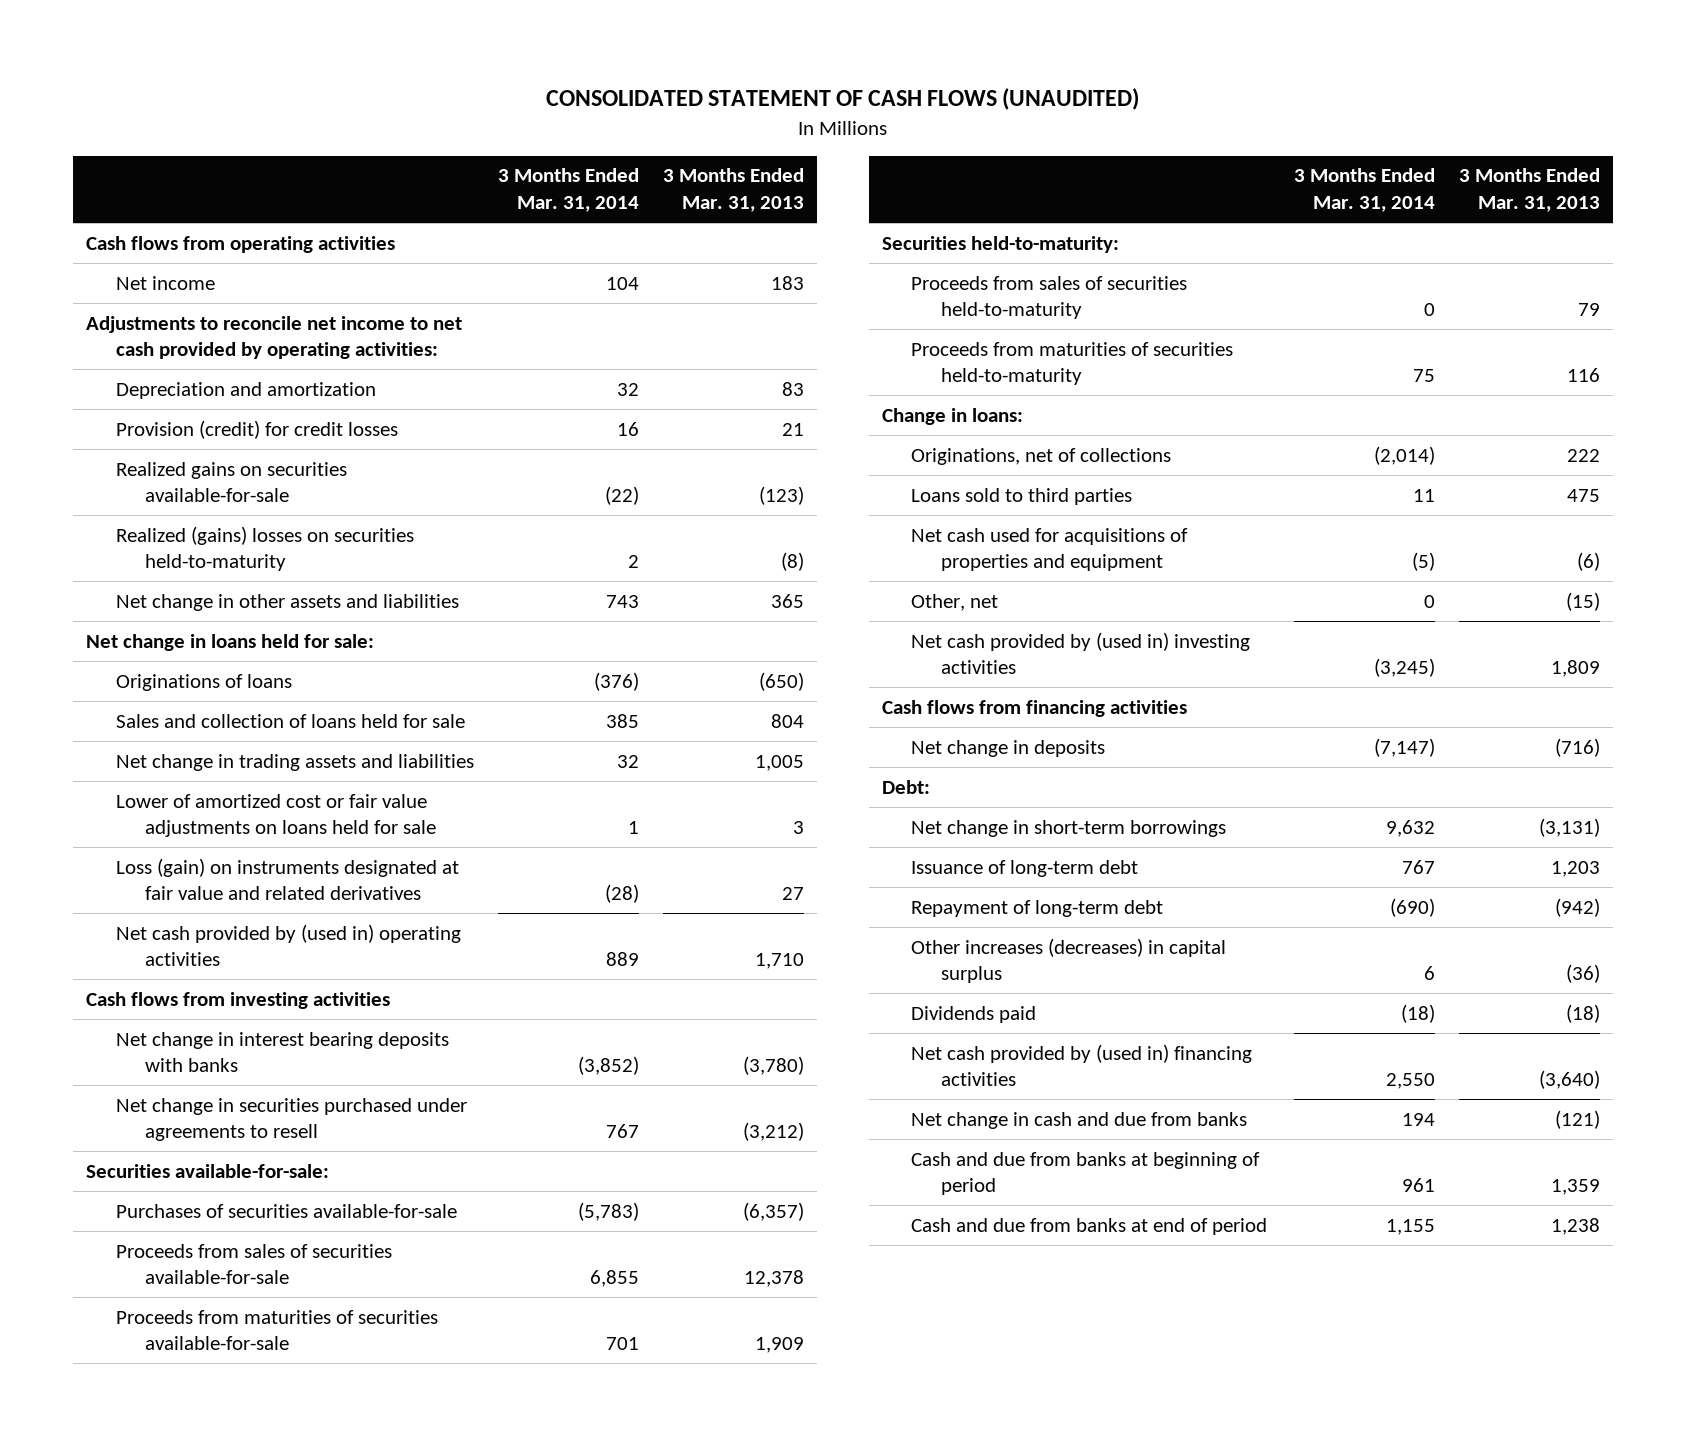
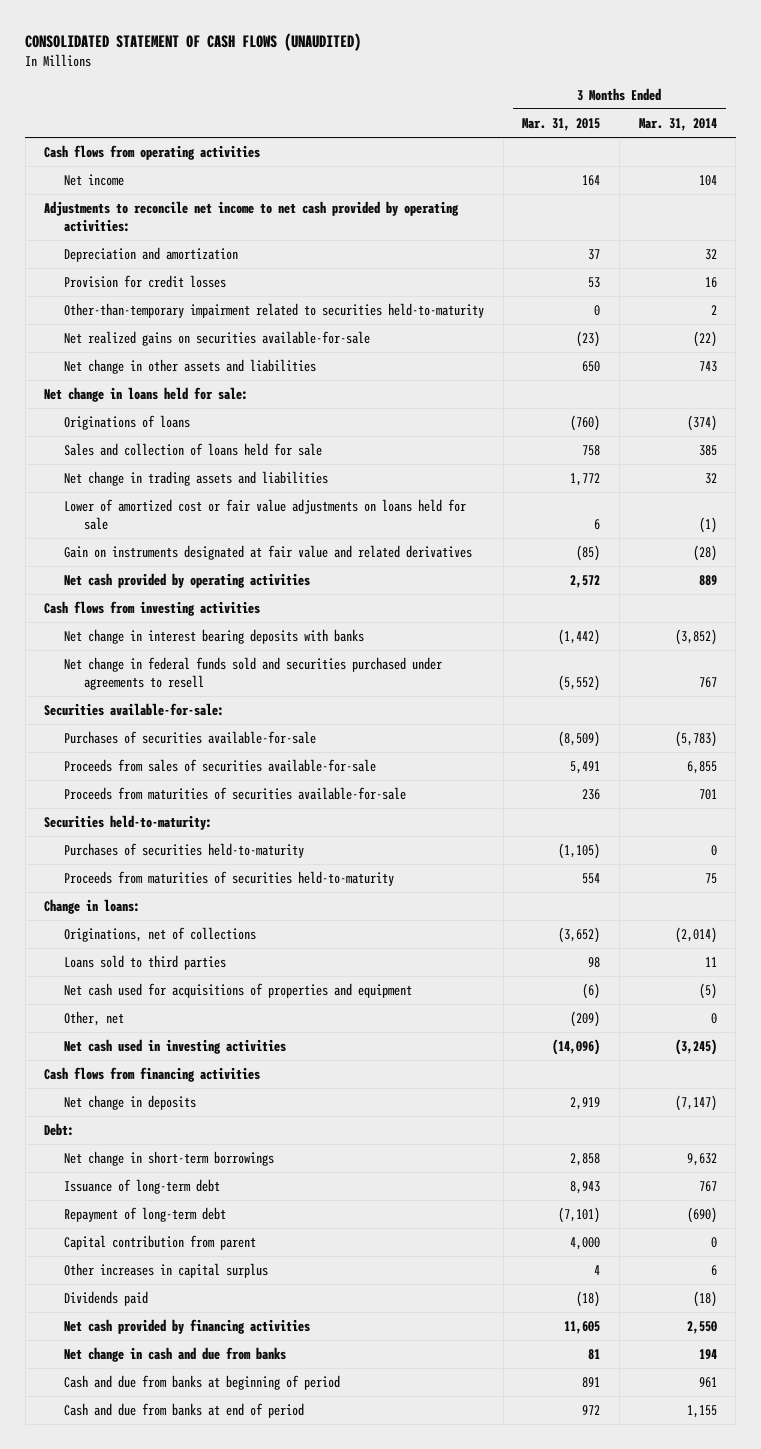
- | 3 Months Ended Mar. 31, 2014 | 3 Months Ended Mar. 31, 2013
+ | 3 Months Ended Mar. 31, 2015 | 3 Months Ended Mar. 31, 2014
- Provision (credit) for credit losses | 16 | 21
- Realized gains on securities available-for-sale | (22) | (123)
- Realized (gains) losses on securities held-to-maturity | 2 | (8)
+ Provision for credit losses | 53 | 16
+ Other-than-temporary impairment related to securities held-to-maturity | 0 | 2
+ Net realized gains on securities available-for-sale | (23) | (22)
- Originations of loans | (376) | (650)
+ Originations of loans | (760) | (374)
- Lower of amortized cost or fair value adjustments on loans held for sale | 1 | 3
- Loss (gain) on instruments designated at fair value and related derivatives | (28) | 27
- Net cash provided by (used in) operating activities | 889 | 1,710
+ Lower of amortized cost or fair value adjustments on loans held for sale | 6 | (1)
+ Gain on instruments designated at fair value and related derivatives | (85) | (28)
+ Net cash provided by operating activities | 2,572 | 889
- Net change in securities purchased under agreements to resell | 767 | (3,212)
+ Net change in federal funds sold and securities purchased under agreements to resell | (5,552) | 767
- Proceeds from sales of securities held-to-maturity | 0 | 79
+ Purchases of securities held-to-maturity | (1,105) | 0
- Net cash provided by (used in) investing activities | (3,245) | 1,809
+ Net cash used in investing activities | (14,096) | (3,245)
- Other increases (decreases) in capital surplus | 6 | (36)
+ Capital contribution from parent | 4,000 | 0
+ Other increases in capital surplus | 4 | 6
- Net cash provided by (used in) financing activities | 2,550 | (3,640)
+ Net cash provided by financing activities | 11,605 | 2,550

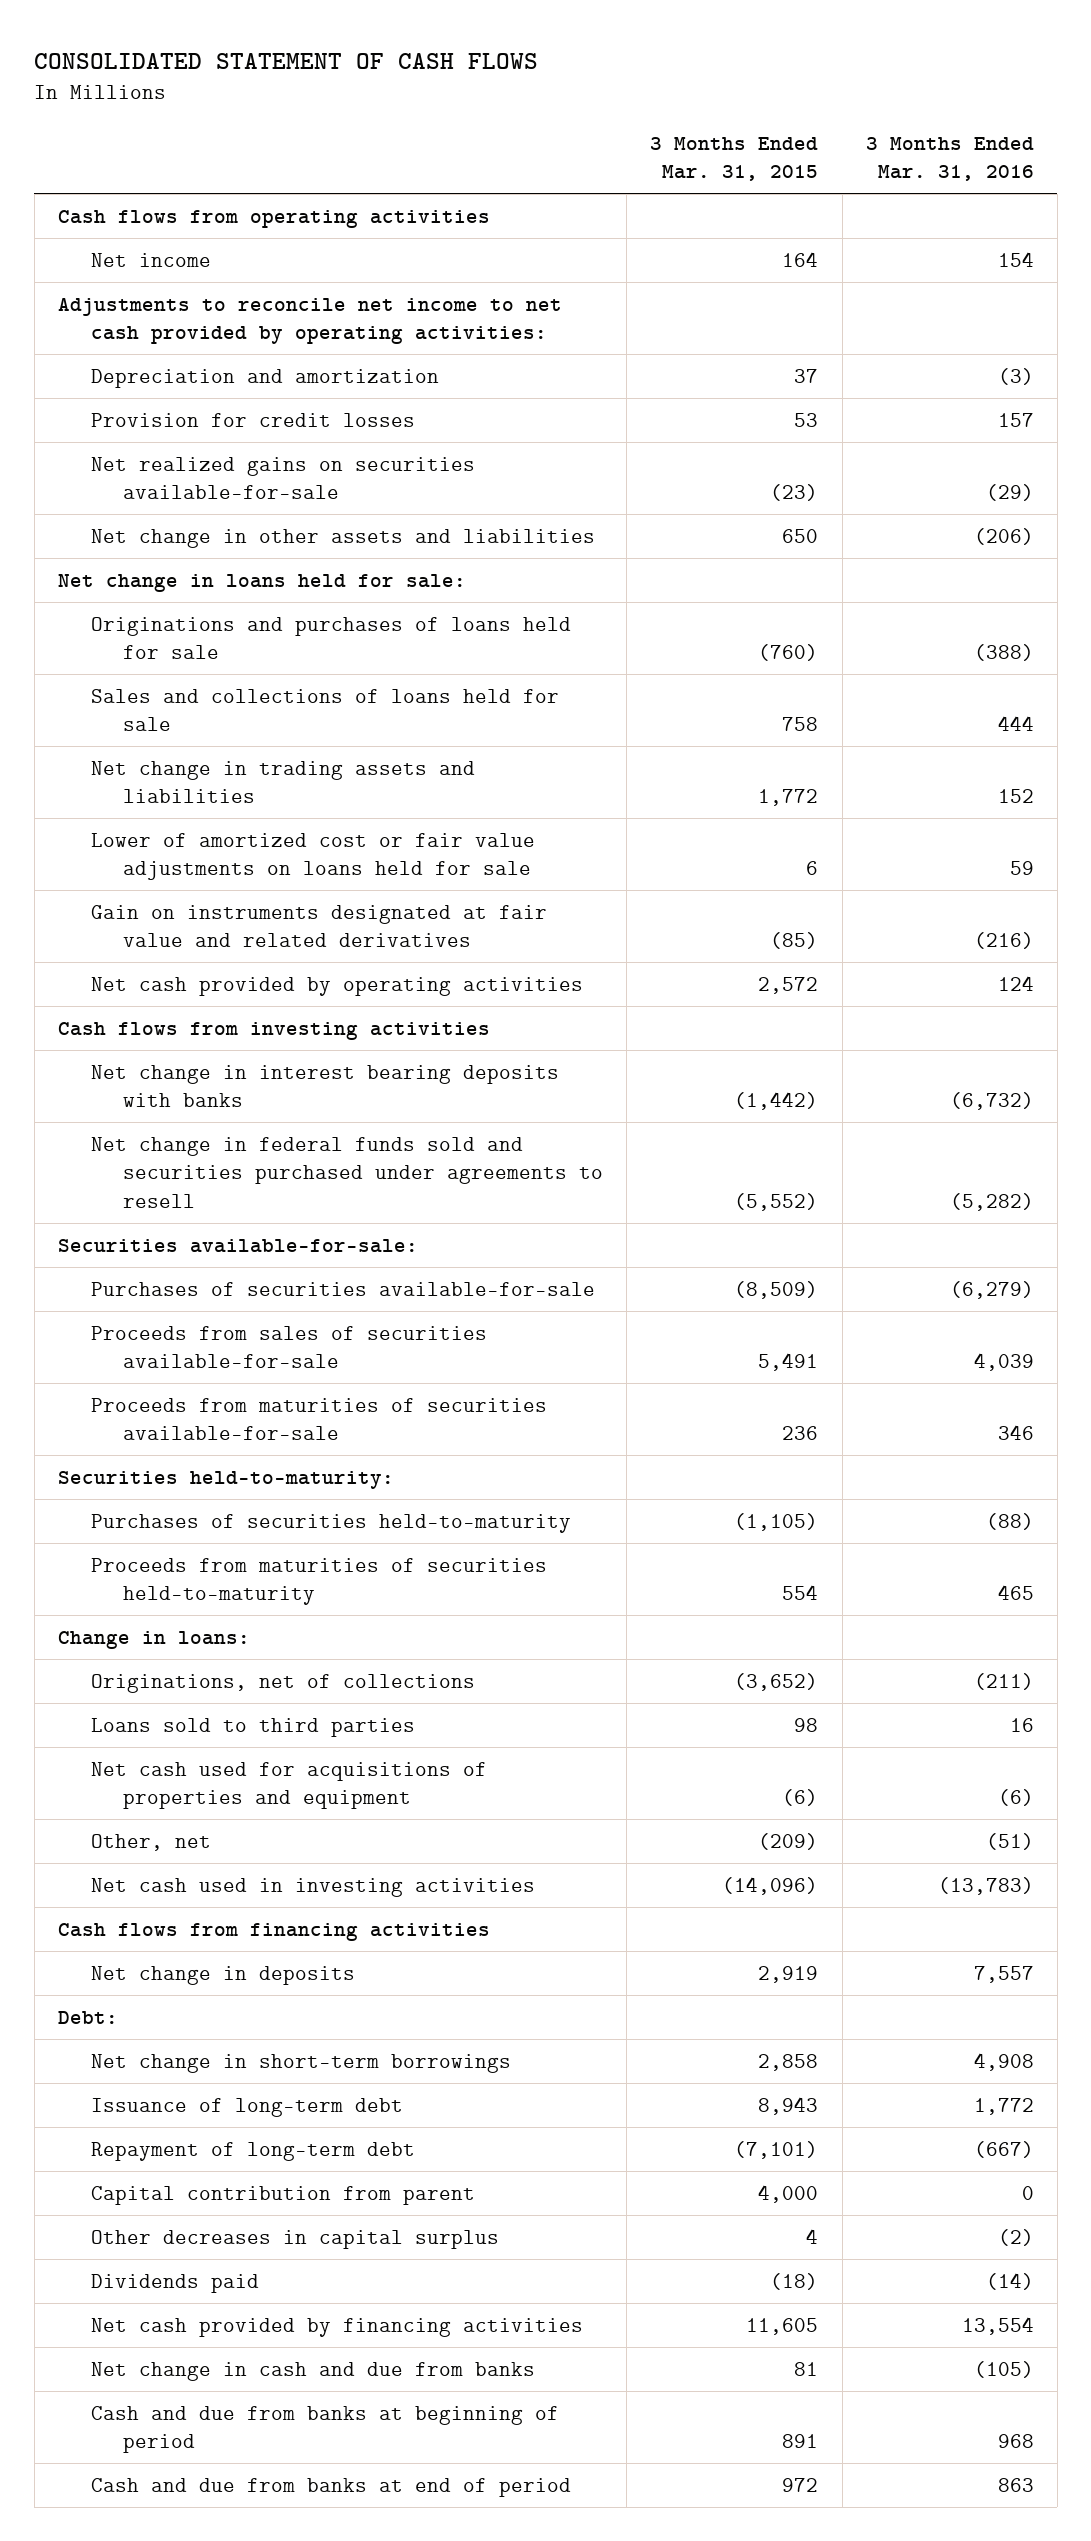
- CONSOLIDATED STATEMENT OF CASH FLOWS (UNAUDITED)
+ CONSOLIDATED STATEMENT OF CASH FLOWS
- | 3 Months Ended Mar. 31, 2015 | 3 Months Ended Mar. 31, 2014
+ | 3 Months Ended Mar. 31, 2015 | 3 Months Ended Mar. 31, 2016
- Other-than-temporary impairment related to securities held-to-maturity | 0 | 2
- Originations of loans | (760) | (374)
- Sales and collection of loans held for sale | 758 | 385
+ Originations and purchases of loans held for sale | (760) | (388)
+ Sales and collections of loans held for sale | 758 | 444
- Other increases in capital surplus | 4 | 6
+ Other decreases in capital surplus | 4 | (2)

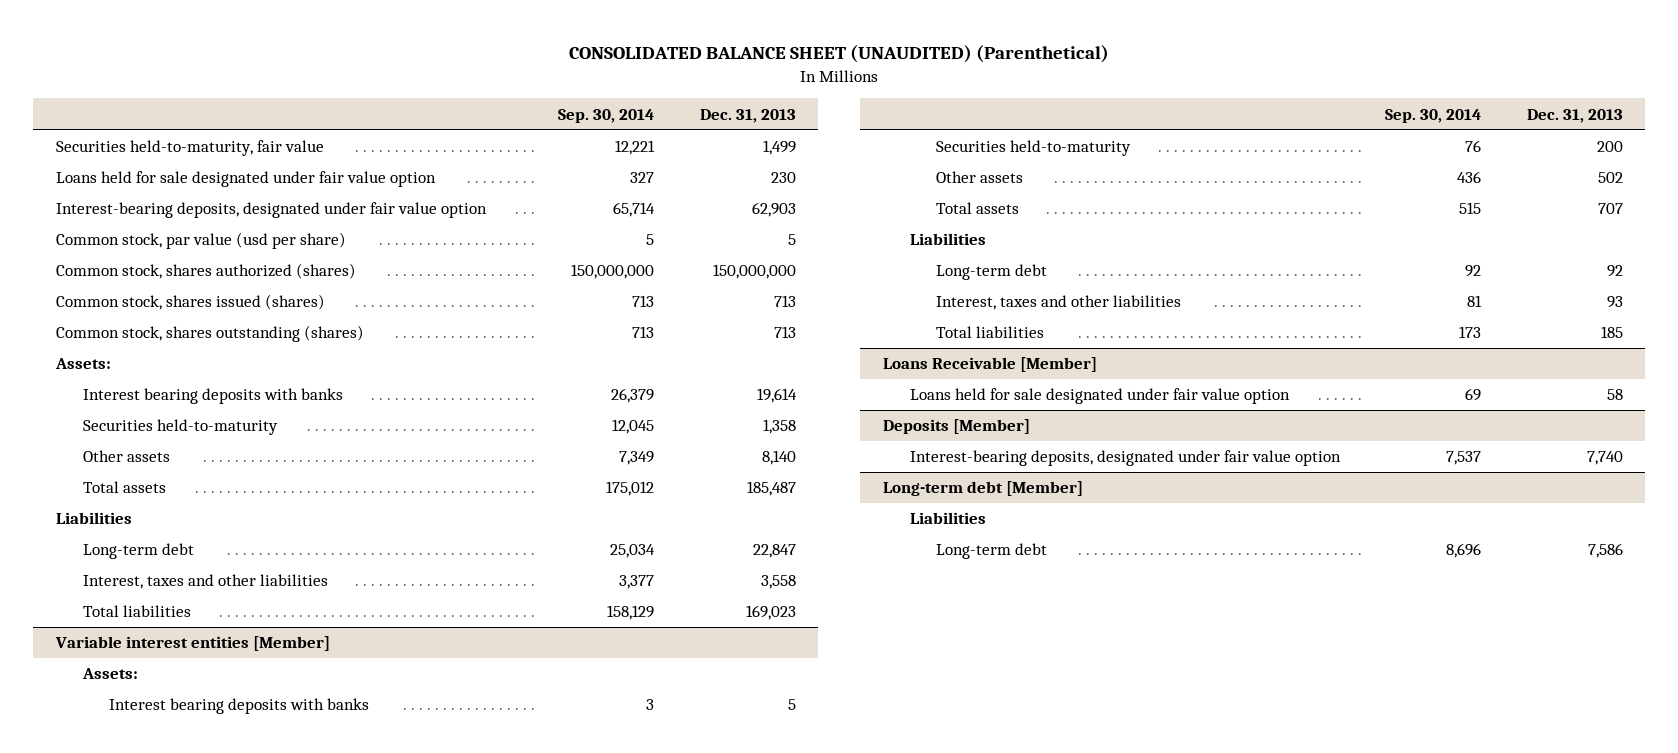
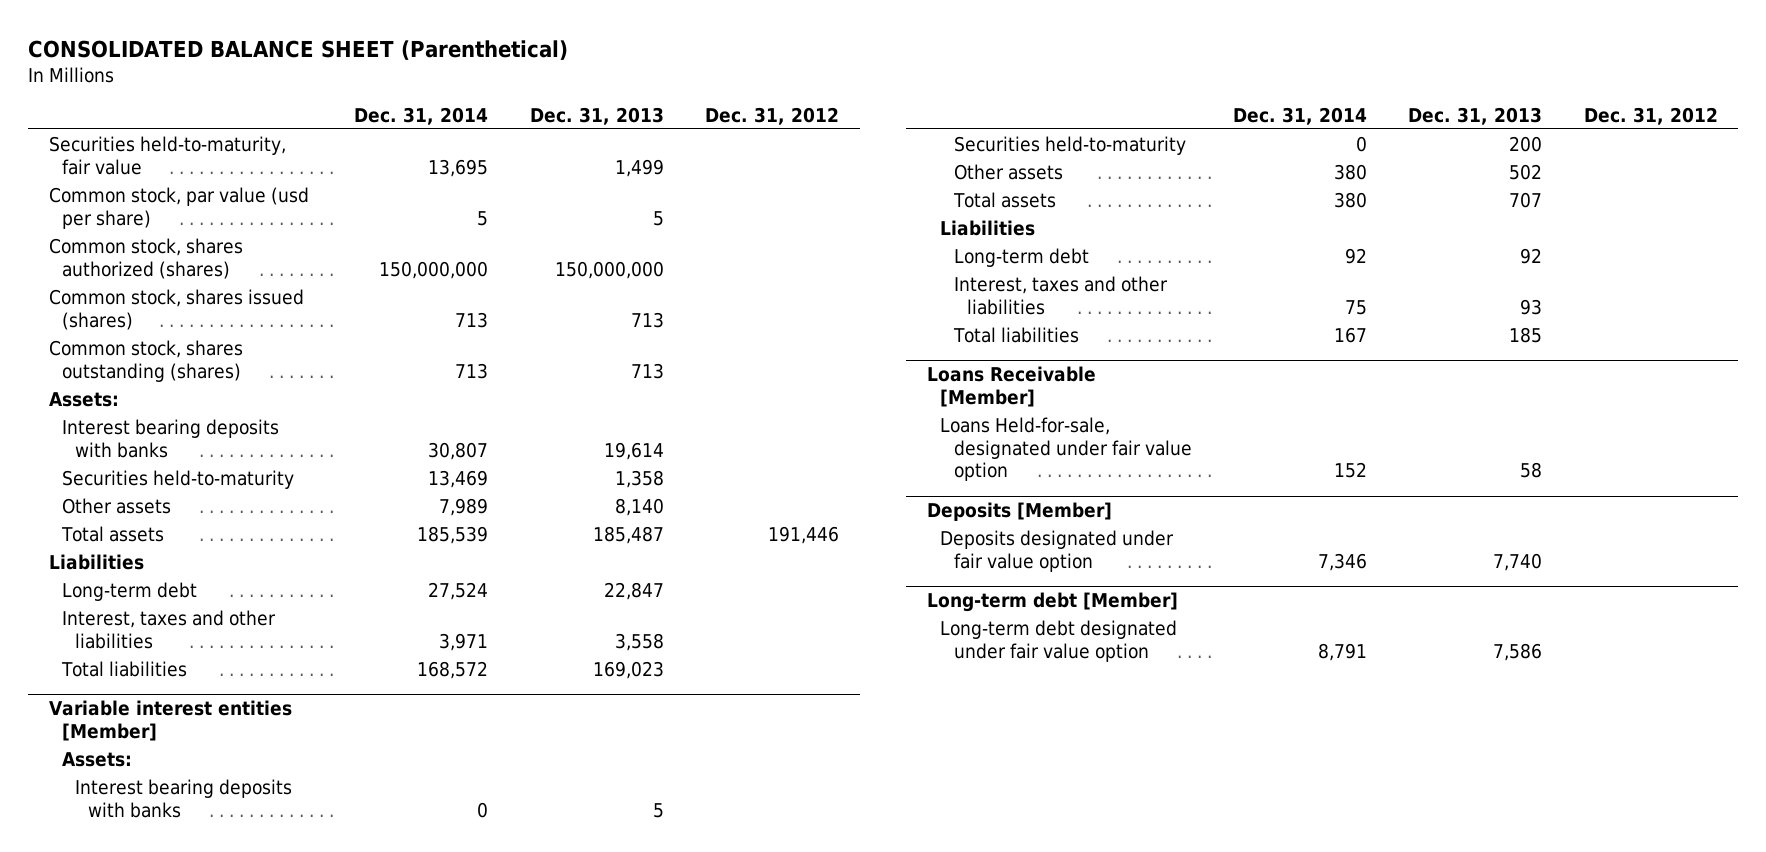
- CONSOLIDATED BALANCE SHEET (UNAUDITED) (Parenthetical)
+ CONSOLIDATED BALANCE SHEET (Parenthetical)
- | Sep. 30, 2014 | Dec. 31, 2013
+ | Dec. 31, 2014 | Dec. 31, 2013 | Dec. 31, 2012
- Loans held for sale designated under fair value option | 327 | 230
- Interest-bearing deposits, designated under fair value option | 65,714 | 62,903
@ Loans Receivable [Member]
- Loans held for sale designated under fair value option | 69 | 58
+ Loans Held-for-sale, designated under fair value option | 152 | 58 |
@ Deposits [Member]
- Interest-bearing deposits, designated under fair value option | 7,537 | 7,740
+ Deposits designated under fair value option | 7,346 | 7,740 |
@ Long-term debt [Member]
- Liabilities
- Long-term debt | 8,696 | 7,586
+ Long-term debt designated under fair value option | 8,791 | 7,586 |

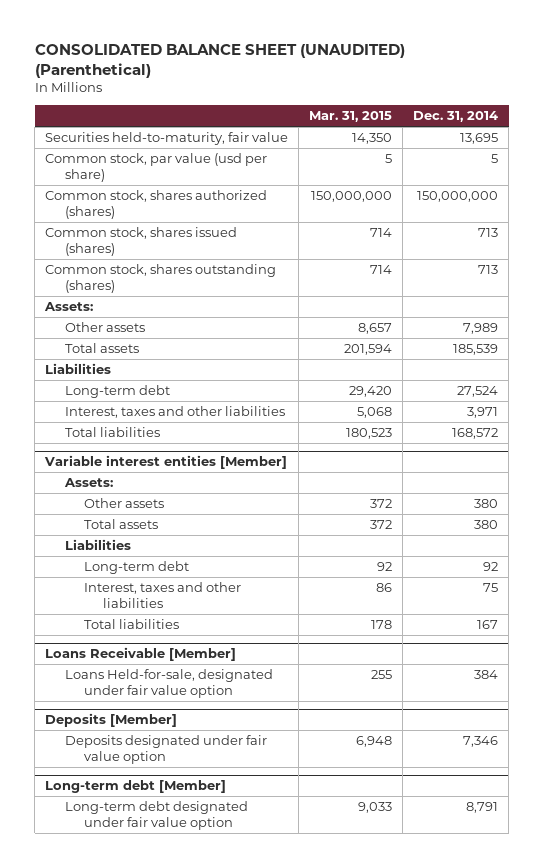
- CONSOLIDATED BALANCE SHEET (Parenthetical)
+ CONSOLIDATED BALANCE SHEET (UNAUDITED) (Parenthetical)
- | Dec. 31, 2014 | Dec. 31, 2013 | Dec. 31, 2012
+ | Mar. 31, 2015 | Dec. 31, 2014
- Interest bearing deposits with banks | 30,807 | 19,614 |
- Securities held-to-maturity | 13,469 | 1,358 |
@ Variable interest entities [Member]
- Interest bearing deposits with banks | 0 | 5 |
- Securities held-to-maturity | 0 | 200 |
@ Loans Receivable [Member]
- Loans Held-for-sale, designated under fair value option | 152 | 58 |
+ Loans Held-for-sale, designated under fair value option | 255 | 384

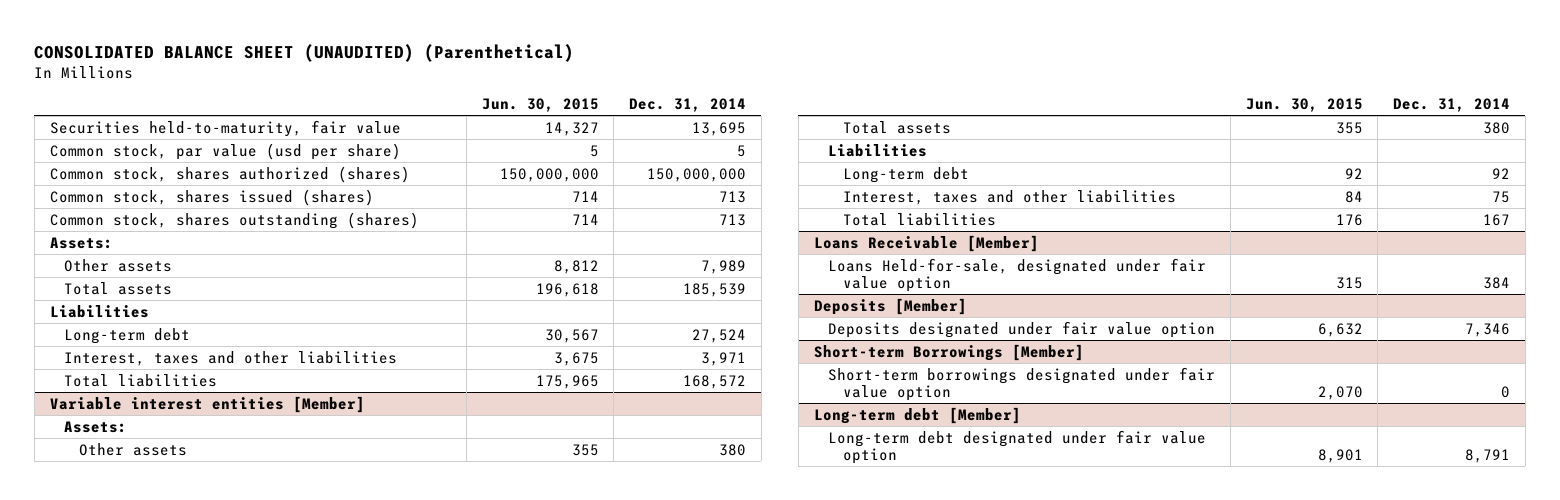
- | Mar. 31, 2015 | Dec. 31, 2014
+ | Jun. 30, 2015 | Dec. 31, 2014
+ Short-term Borrowings [Member]
+ Short-term borrowings designated under fair value option | 2,070 | 0

